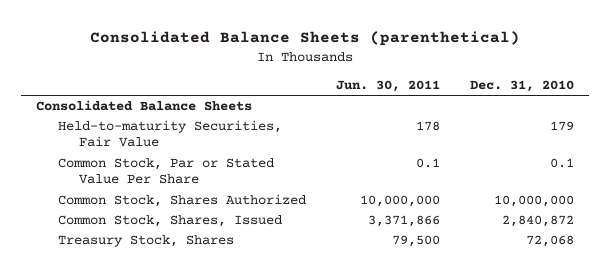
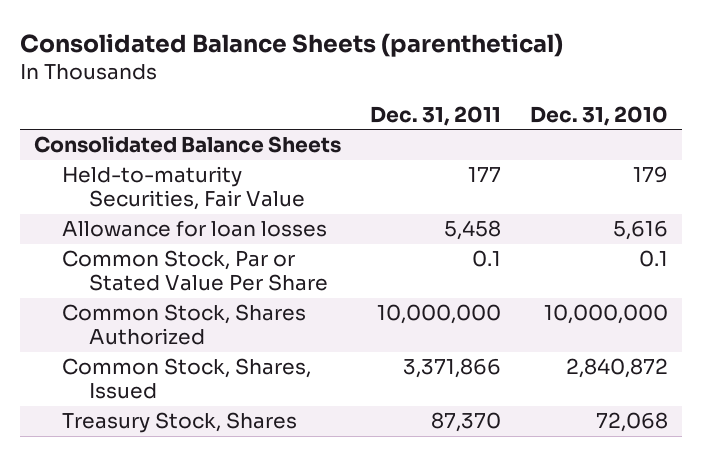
- | Jun. 30, 2011 | Dec. 31, 2010
+ | Dec. 31, 2011 | Dec. 31, 2010
+ Allowance for loan losses | 5,458 | 5,616

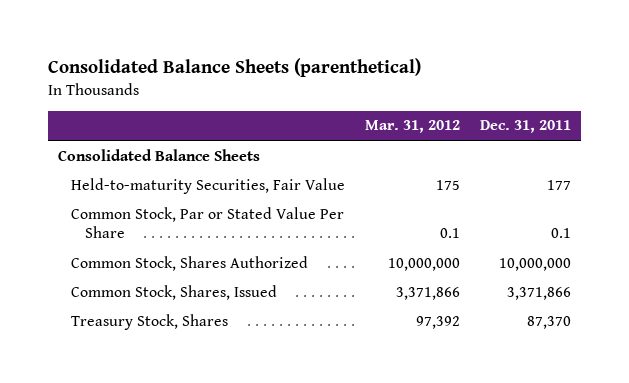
- | Dec. 31, 2011 | Dec. 31, 2010
+ | Mar. 31, 2012 | Dec. 31, 2011
- Allowance for loan losses | 5,458 | 5,616

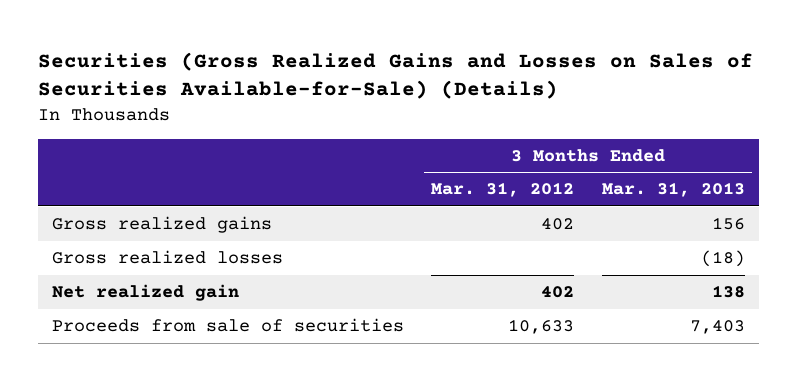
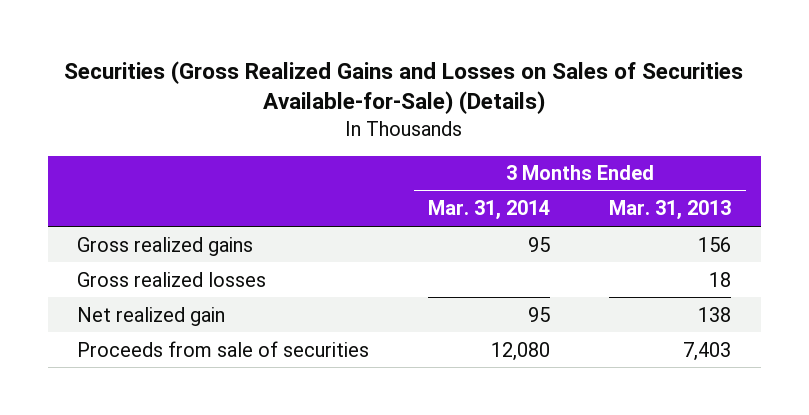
- | 3 Months Ended Mar. 31, 2012 | 3 Months Ended Mar. 31, 2013
+ | 3 Months Ended Mar. 31, 2014 | 3 Months Ended Mar. 31, 2013
- Gross realized losses | | (18)
+ Gross realized losses | | 18

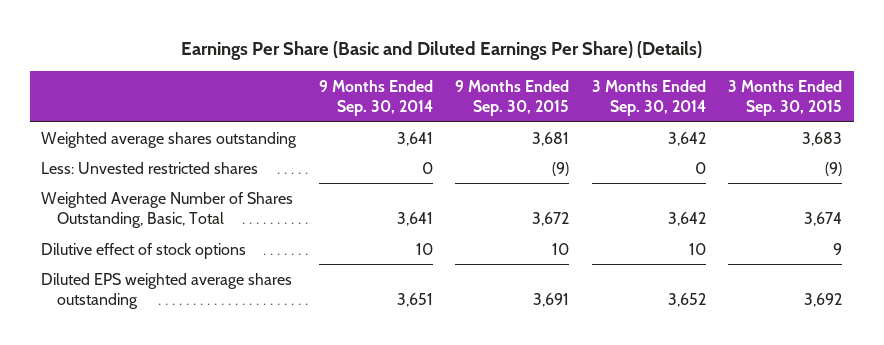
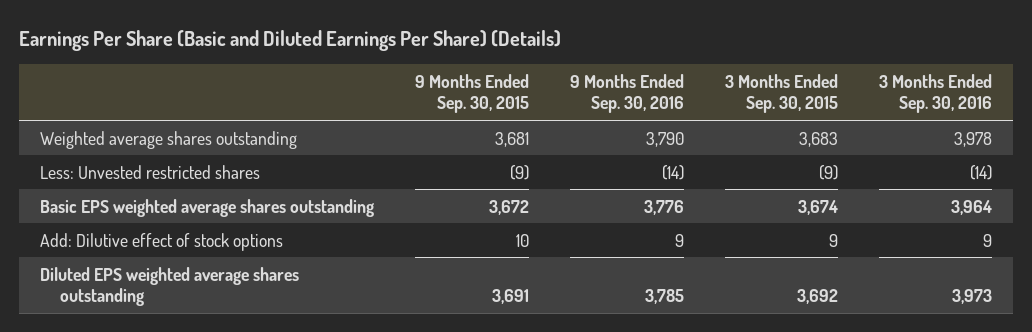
- | 9 Months Ended Sep. 30, 2014 | 9 Months Ended Sep. 30, 2015 | 3 Months Ended Sep. 30, 2014 | 3 Months Ended Sep. 30, 2015
+ | 9 Months Ended Sep. 30, 2015 | 9 Months Ended Sep. 30, 2016 | 3 Months Ended Sep. 30, 2015 | 3 Months Ended Sep. 30, 2016
- Weighted Average Number of Shares Outstanding, Basic, Total | 3,641 | 3,672 | 3,642 | 3,674
- Dilutive effect of stock options | 10 | 10 | 10 | 9
+ Basic EPS weighted average shares outstanding | 3,672 | 3,776 | 3,674 | 3,964
+ Add: Dilutive effect of stock options | 10 | 9 | 9 | 9

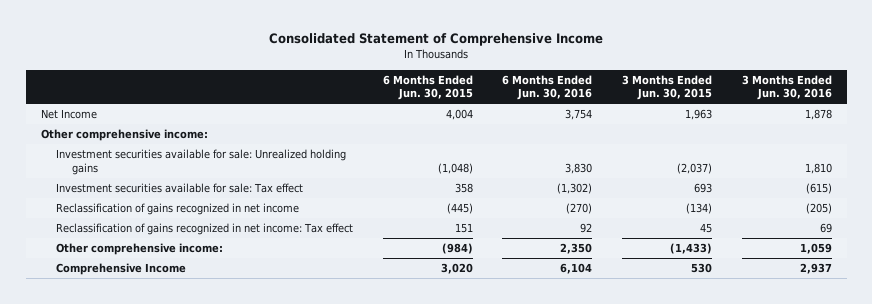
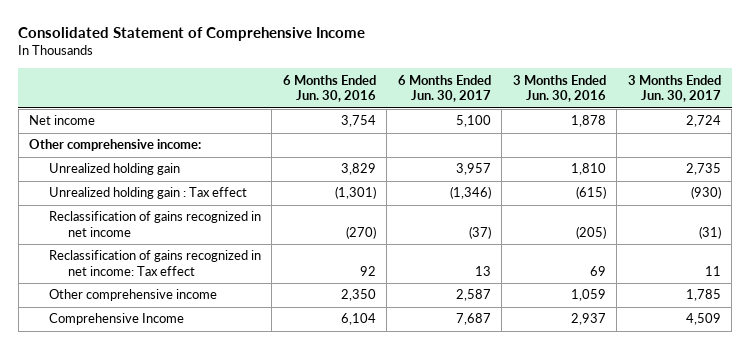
- | 6 Months Ended Jun. 30, 2015 | 6 Months Ended Jun. 30, 2016 | 3 Months Ended Jun. 30, 2015 | 3 Months Ended Jun. 30, 2016
+ | 6 Months Ended Jun. 30, 2016 | 6 Months Ended Jun. 30, 2017 | 3 Months Ended Jun. 30, 2016 | 3 Months Ended Jun. 30, 2017
- Net Income | 4,004 | 3,754 | 1,963 | 1,878
+ Net income | 3,754 | 5,100 | 1,878 | 2,724
- Investment securities available for sale: Unrealized holding gains | (1,048) | 3,830 | (2,037) | 1,810
- Investment securities available for sale: Tax effect | 358 | (1,302) | 693 | (615)
+ Unrealized holding gain | 3,829 | 3,957 | 1,810 | 2,735
+ Unrealized holding gain : Tax effect | (1,301) | (1,346) | (615) | (930)
- Other comprehensive income: | (984) | 2,350 | (1,433) | 1,059
+ Other comprehensive income | 2,350 | 2,587 | 1,059 | 1,785

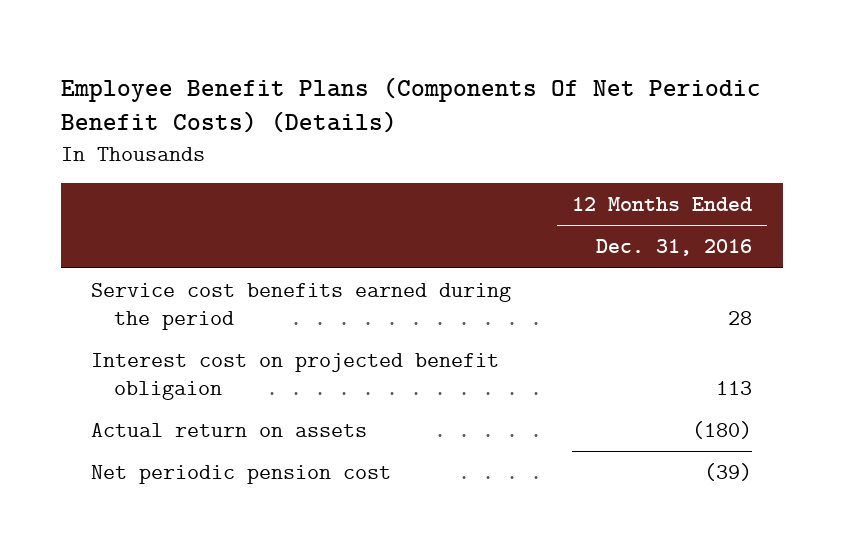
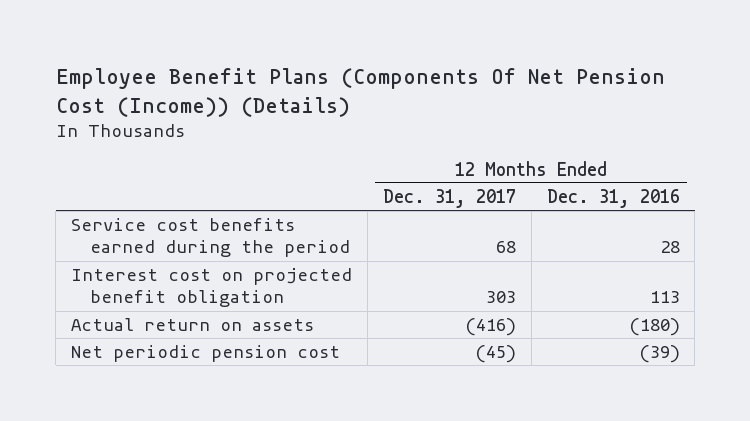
- Employee Benefit Plans (Components Of Net Periodic Benefit Costs) (Details)
+ Employee Benefit Plans (Components Of Net Pension Cost (Income)) (Details)
- | 12 Months Ended Dec. 31, 2016
+ | 12 Months Ended Dec. 31, 2017 | 12 Months Ended Dec. 31, 2016
- Interest cost on projected benefit obligaion | 113
+ Interest cost on projected benefit obligation | 303 | 113

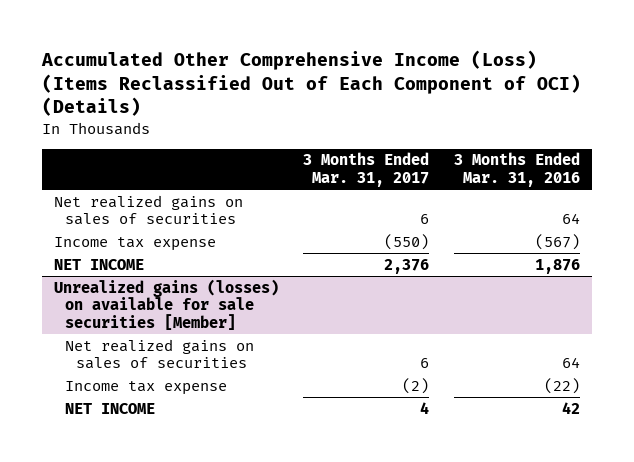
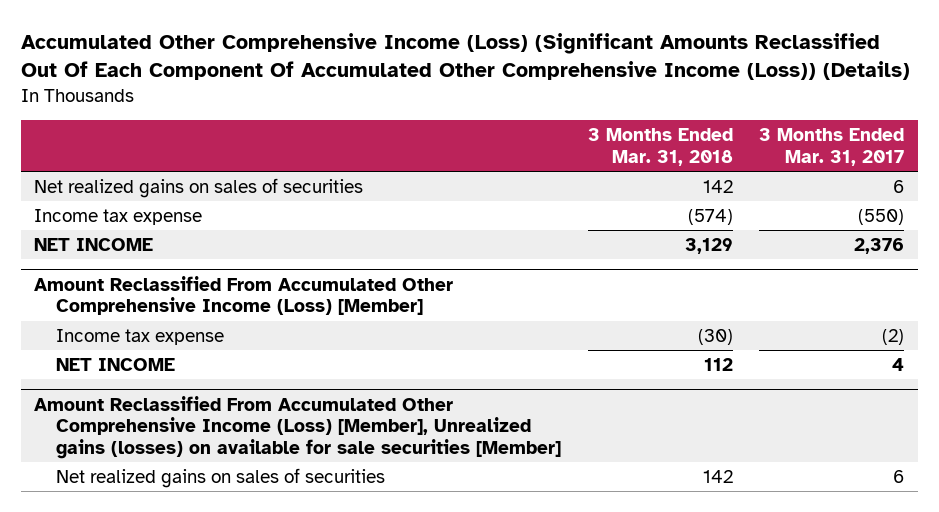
- Accumulated Other Comprehensive Income (Loss) (Items Reclassified Out of Each Component of OCI) (Details)
+ Accumulated Other Comprehensive Income (Loss) (Significant Amounts Reclassified Out Of Each Component Of Accumulated Other Comprehensive Income (Loss)) (Details)
- | 3 Months Ended Mar. 31, 2017 | 3 Months Ended Mar. 31, 2016
+ | 3 Months Ended Mar. 31, 2018 | 3 Months Ended Mar. 31, 2017
- Unrealized gains (losses) on available for sale securities [Member]
- Net realized gains on sales of securities | 6 | 64
+ Amount Reclassified From Accumulated Other Comprehensive Income (Loss) [Member]
+ Amount Reclassified From Accumulated Other Comprehensive Income (Loss) [Member], Unrealized gains (losses) on available for sale securities [Member]
+ Net realized gains on sales of securities | 142 | 6

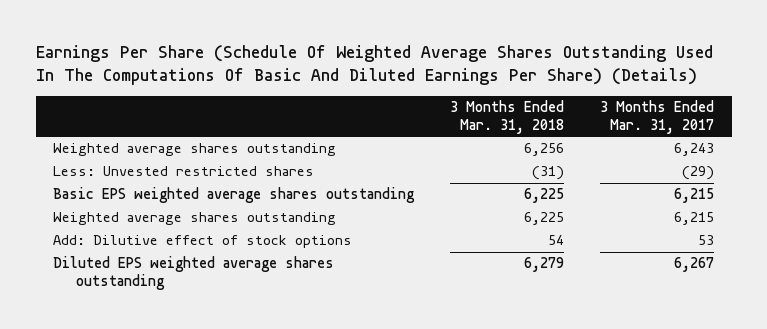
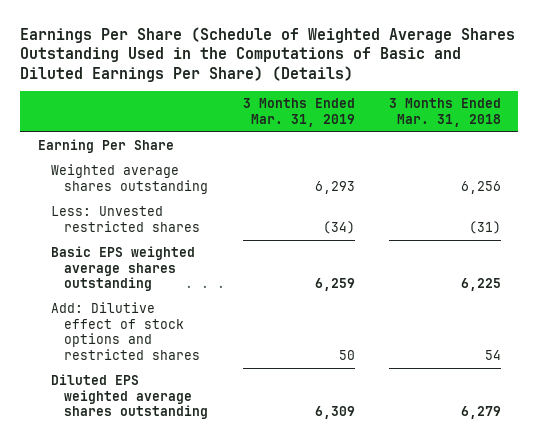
- Earnings Per Share (Schedule Of Weighted Average Shares Outstanding Used In The Computations Of Basic And Diluted Earnings Per Share) (Details)
+ Earnings Per Share (Schedule of Weighted Average Shares Outstanding Used in the Computations of Basic and Diluted Earnings Per Share) (Details)
- | 3 Months Ended Mar. 31, 2018 | 3 Months Ended Mar. 31, 2017
+ | 3 Months Ended Mar. 31, 2019 | 3 Months Ended Mar. 31, 2018
+ Earning Per Share
- Weighted average shares outstanding | 6,225 | 6,215
- Add: Dilutive effect of stock options | 54 | 53
+ Add: Dilutive effect of stock options and restricted shares | 50 | 54

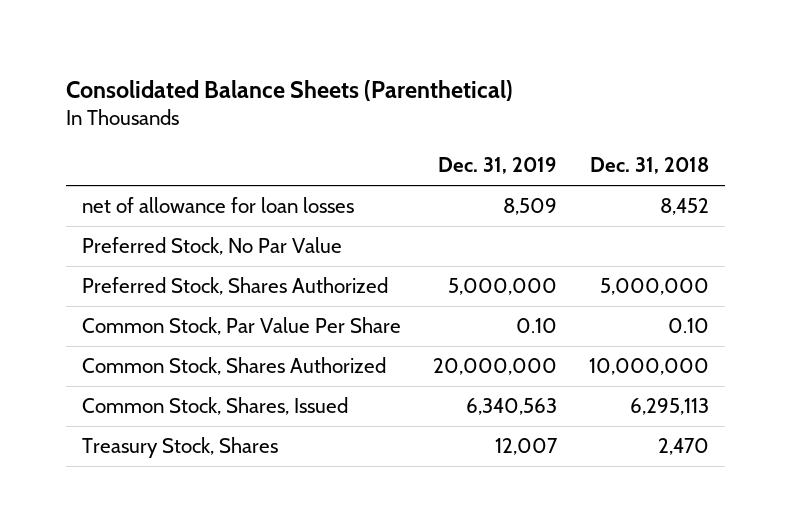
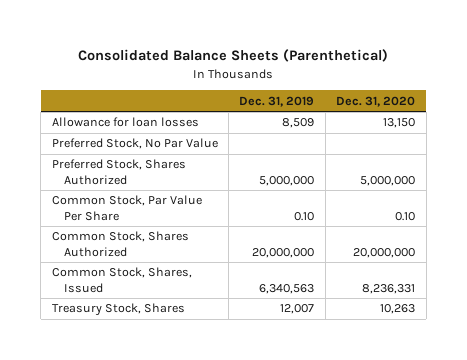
- | Dec. 31, 2019 | Dec. 31, 2018
+ | Dec. 31, 2019 | Dec. 31, 2020
- net of allowance for loan losses | 8,509 | 8,452
+ Allowance for loan losses | 8,509 | 13,150

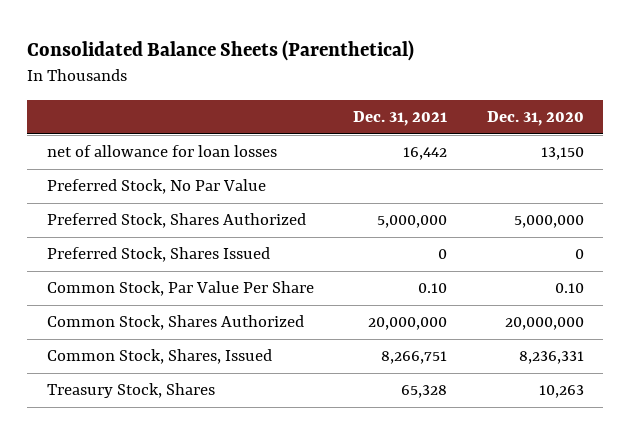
- | Dec. 31, 2019 | Dec. 31, 2020
+ | Dec. 31, 2021 | Dec. 31, 2020
- Allowance for loan losses | 8,509 | 13,150
+ net of allowance for loan losses | 16,442 | 13,150
+ Preferred Stock, Shares Issued | 0 | 0

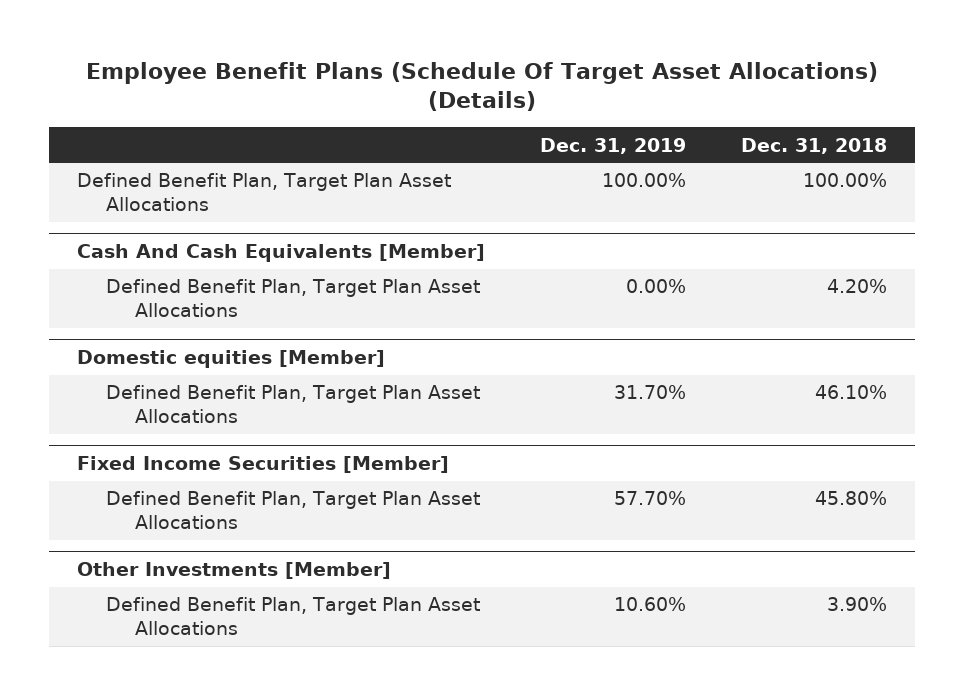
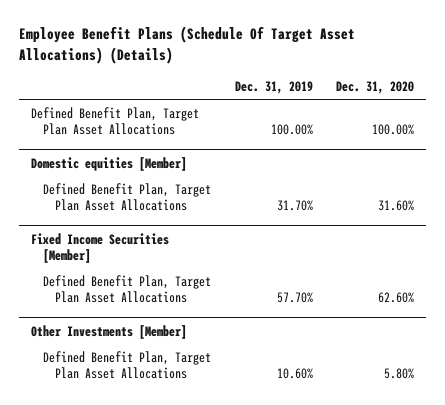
- | Dec. 31, 2019 | Dec. 31, 2018
+ | Dec. 31, 2019 | Dec. 31, 2020
- Cash And Cash Equivalents [Member]
- Defined Benefit Plan, Target Plan Asset Allocations | 0.00% | 4.20%

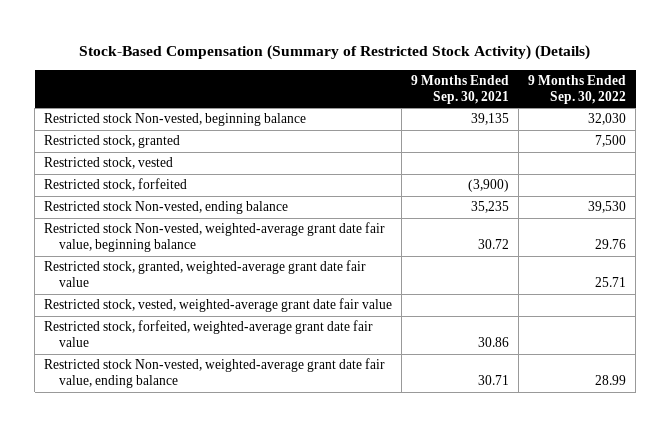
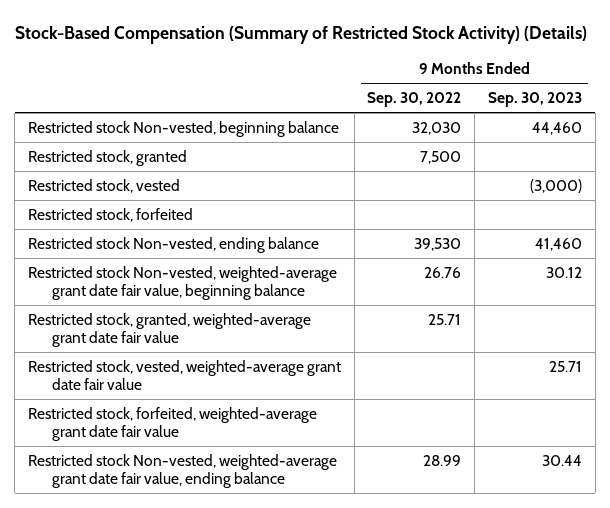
- | 9 Months Ended Sep. 30, 2021 | 9 Months Ended Sep. 30, 2022
+ | 9 Months Ended Sep. 30, 2022 | 9 Months Ended Sep. 30, 2023
- Restricted stock Non-vested, weighted-average grant date fair value, beginning balance | 30.72 | 29.76
+ Restricted stock Non-vested, weighted-average grant date fair value, beginning balance | 26.76 | 30.12

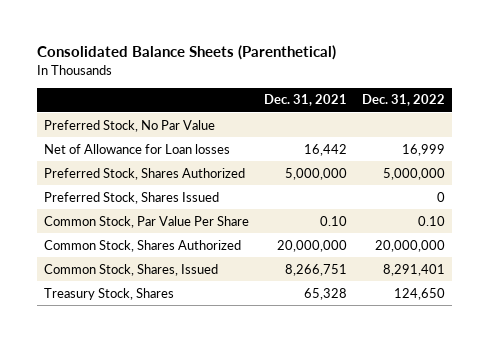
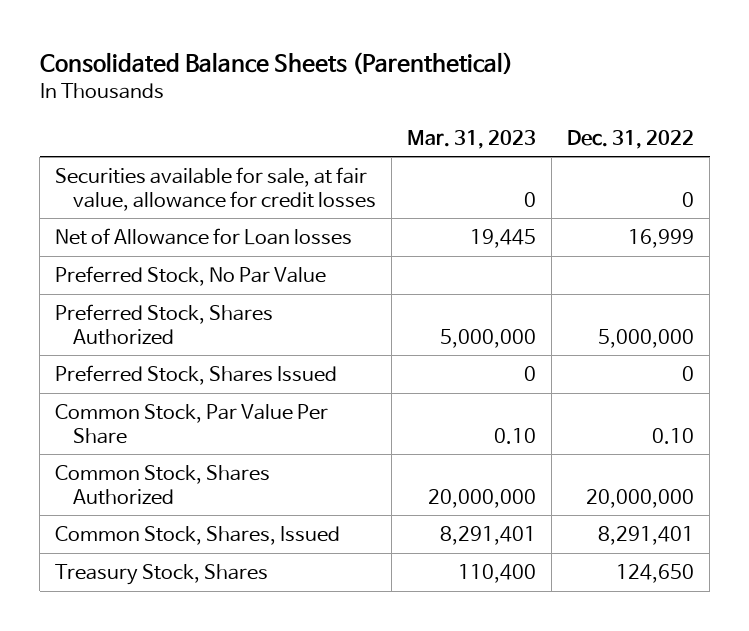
- | Dec. 31, 2021 | Dec. 31, 2022
+ | Mar. 31, 2023 | Dec. 31, 2022
+ Securities available for sale, at fair value, allowance for credit losses | 0 | 0
moved down: Preferred Stock, No Par Value

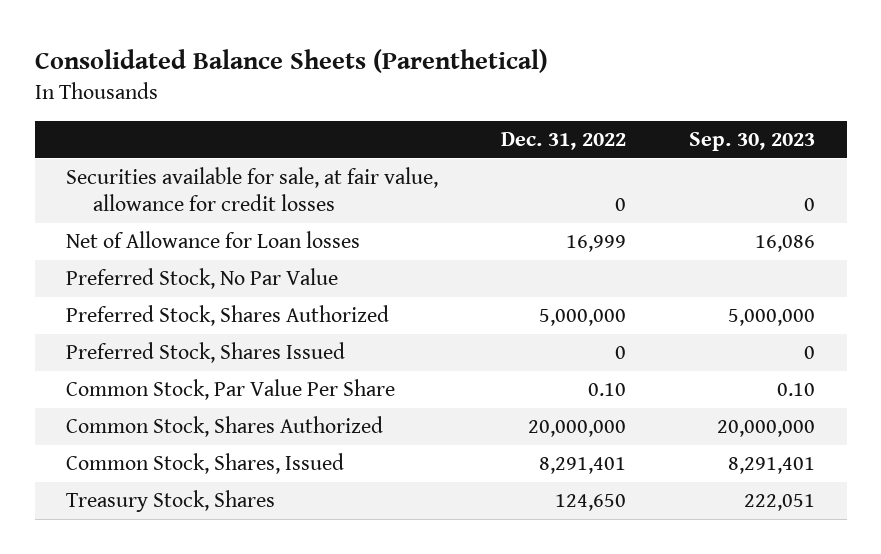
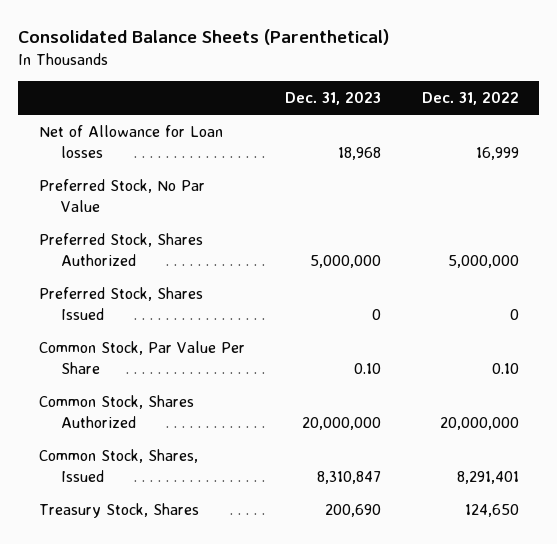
- | Dec. 31, 2022 | Sep. 30, 2023
+ | Dec. 31, 2023 | Dec. 31, 2022
- Securities available for sale, at fair value, allowance for credit losses | 0 | 0

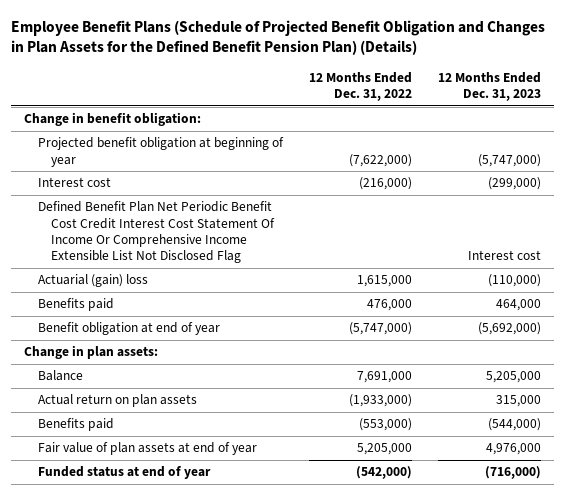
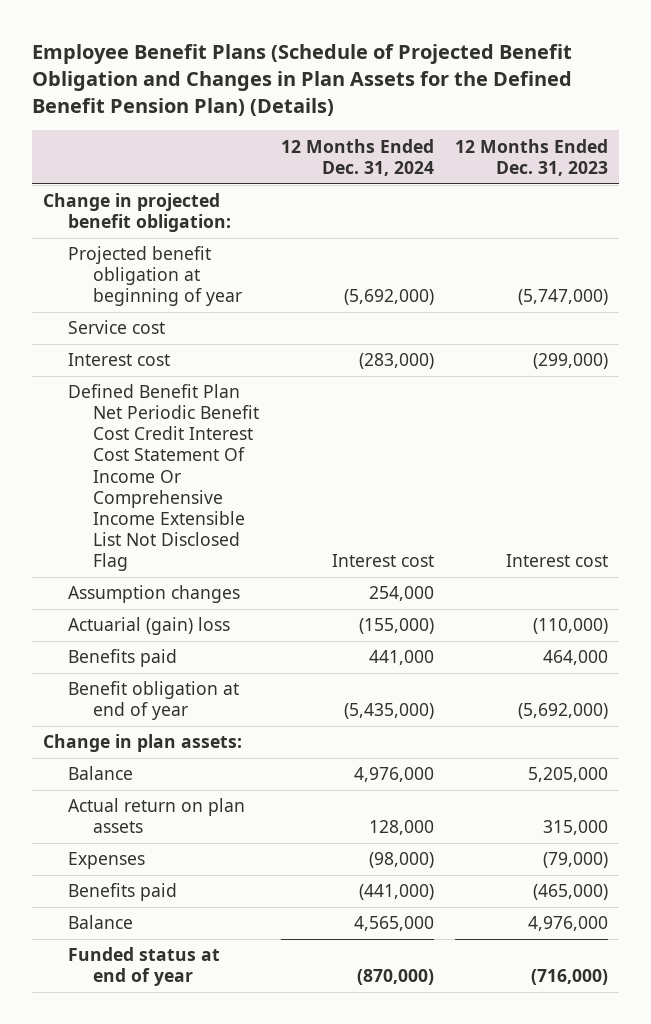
- | 12 Months Ended Dec. 31, 2022 | 12 Months Ended Dec. 31, 2023
+ | 12 Months Ended Dec. 31, 2024 | 12 Months Ended Dec. 31, 2023
- Change in benefit obligation:
+ Change in projected benefit obligation:
+ Service cost
+ Assumption changes | 254,000 |
- Benefits paid | (553,000) | (544,000)
- Fair value of plan assets at end of year | 5,205,000 | 4,976,000
+ Expenses | (98,000) | (79,000)
+ Benefits paid | (441,000) | (465,000)
+ Balance | 4,565,000 | 4,976,000

